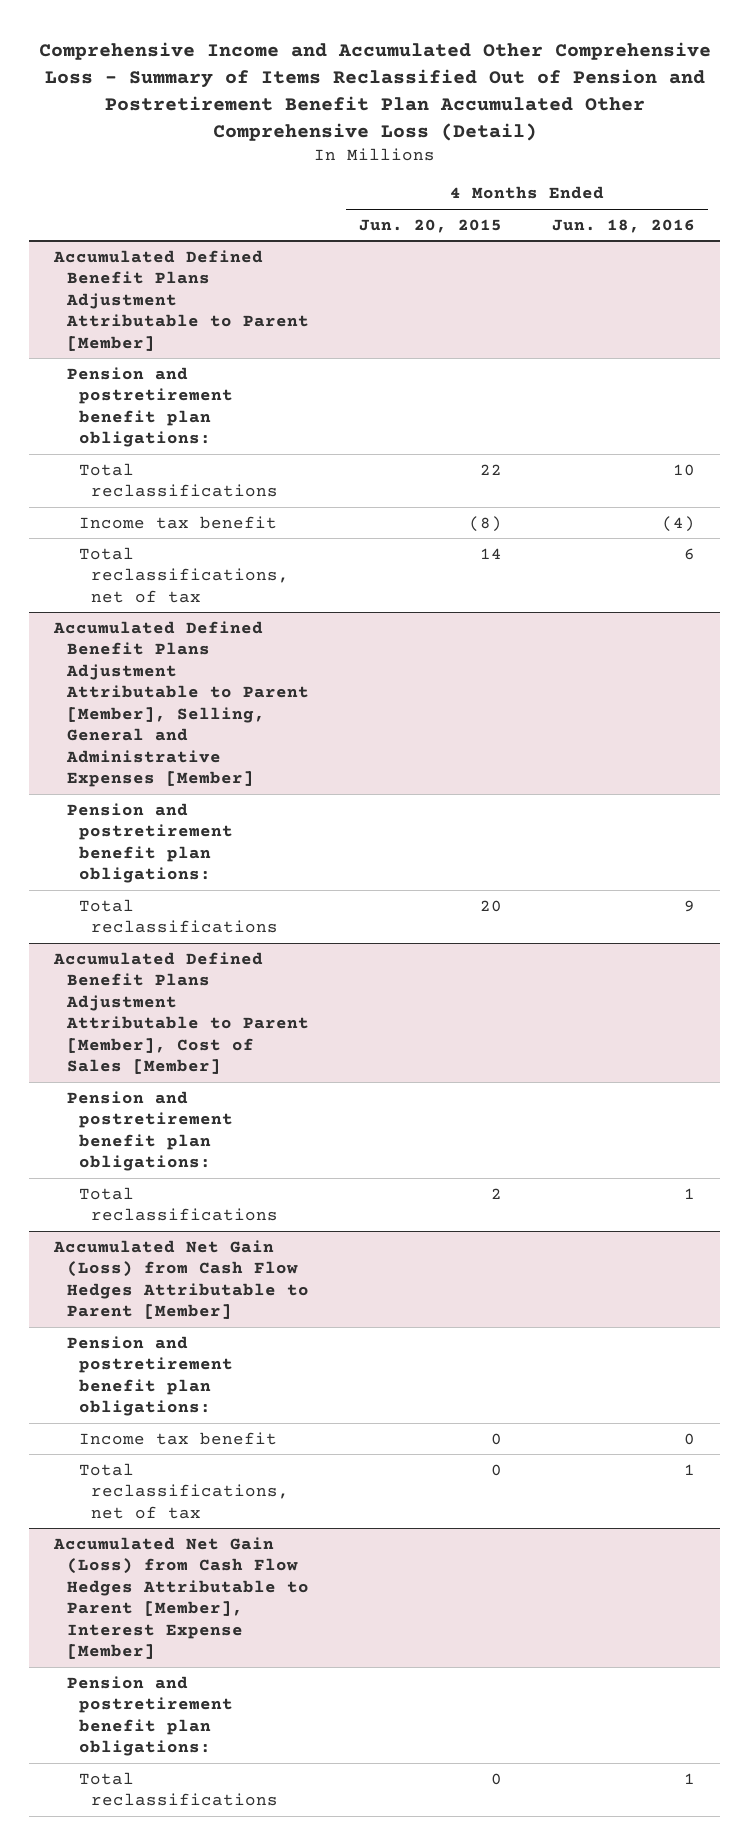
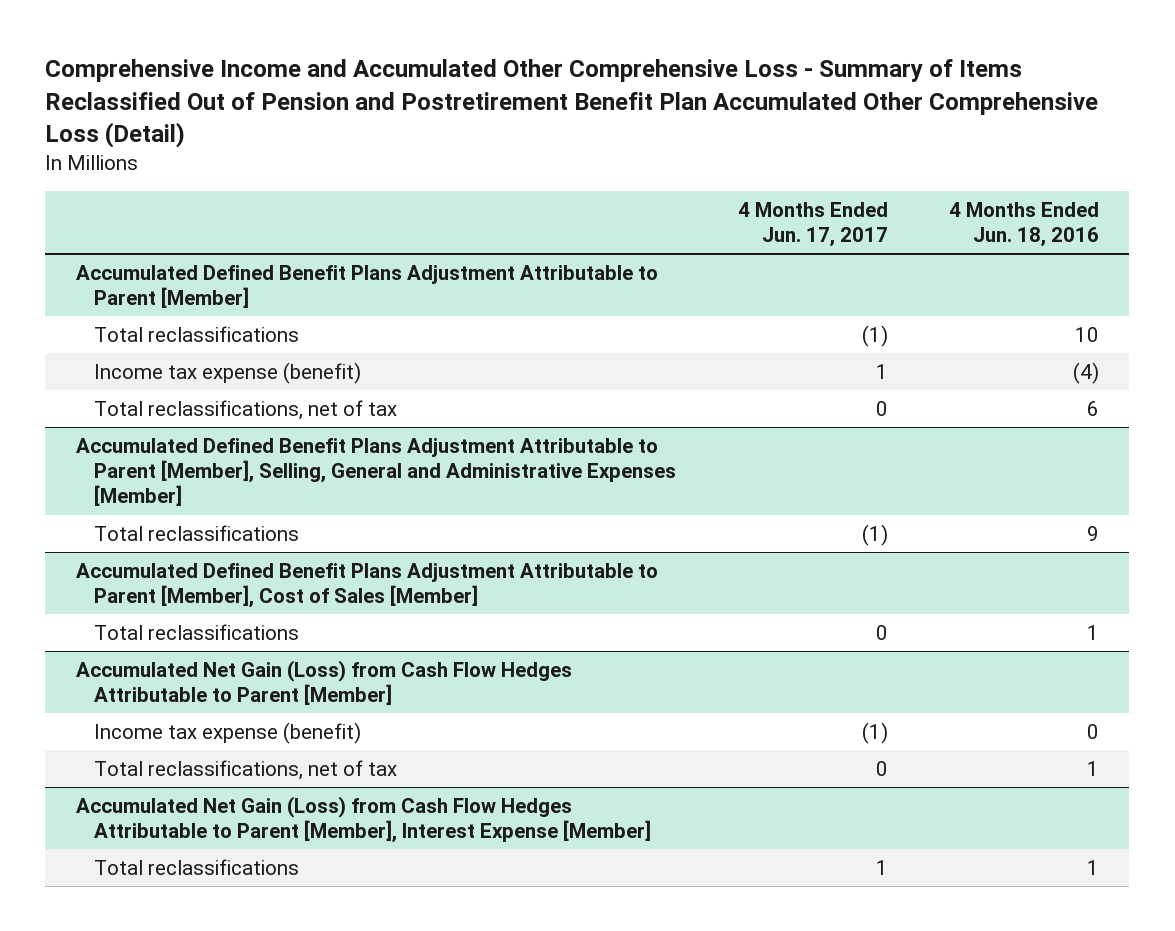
- | 4 Months Ended Jun. 20, 2015 | 4 Months Ended Jun. 18, 2016
+ | 4 Months Ended Jun. 17, 2017 | 4 Months Ended Jun. 18, 2016
@ Accumulated Defined Benefit Plans Adjustment Attributable to Parent [Member]
- Pension and postretirement benefit plan obligations:
- Income tax benefit | (8) | (4)
+ Income tax expense (benefit) | 1 | (4)
@ Accumulated Defined Benefit Plans Adjustment Attributable to Parent [Member], Selling, General and Administrative Expenses [Member]
- Pension and postretirement benefit plan obligations:
@ Accumulated Defined Benefit Plans Adjustment Attributable to Parent [Member], Cost of Sales [Member]
- Pension and postretirement benefit plan obligations:
@ Accumulated Net Gain (Loss) from Cash Flow Hedges Attributable to Parent [Member]
- Pension and postretirement benefit plan obligations:
- Income tax benefit | 0 | 0
+ Income tax expense (benefit) | (1) | 0
@ Accumulated Net Gain (Loss) from Cash Flow Hedges Attributable to Parent [Member], Interest Expense [Member]
- Pension and postretirement benefit plan obligations:

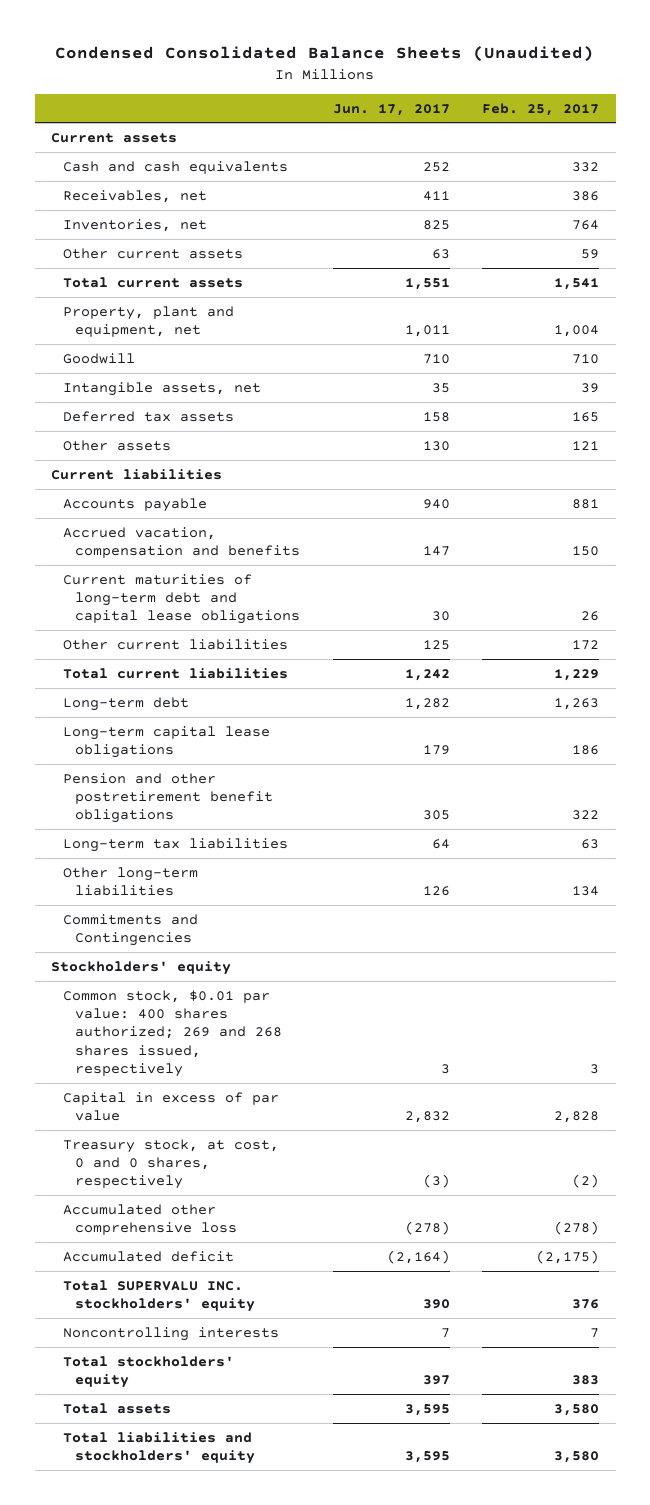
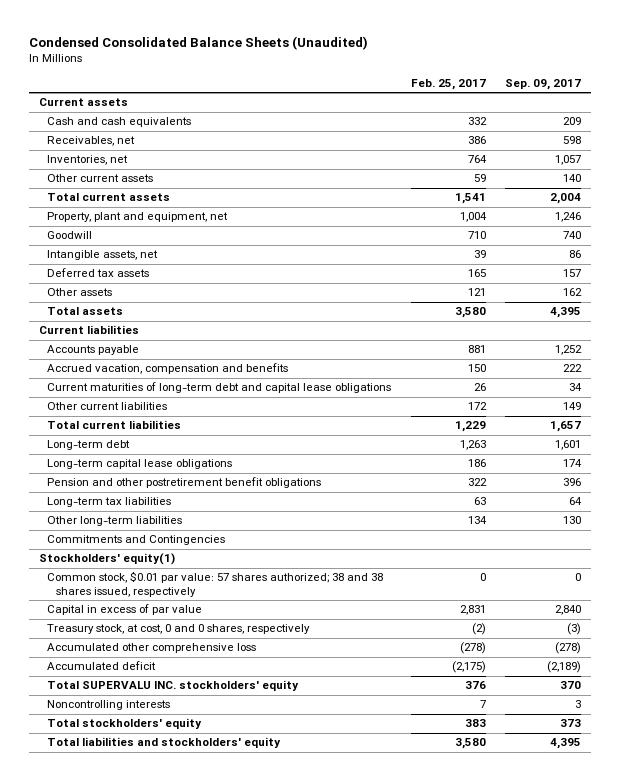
- | Jun. 17, 2017 | Feb. 25, 2017
+ | Feb. 25, 2017 | Sep. 09, 2017
moved up: Total assets | 3,580 | 4,395
- Stockholders' equity
- Common stock, $0.01 par value: 400 shares authorized; 269 and 268 shares issued, respectively | 3 | 3
- Capital in excess of par value | 2,832 | 2,828
+ Stockholders' equity(1)
+ Common stock, $0.01 par value: 57 shares authorized; 38 and 38 shares issued, respectively | 0 | 0
+ Capital in excess of par value | 2,831 | 2,840

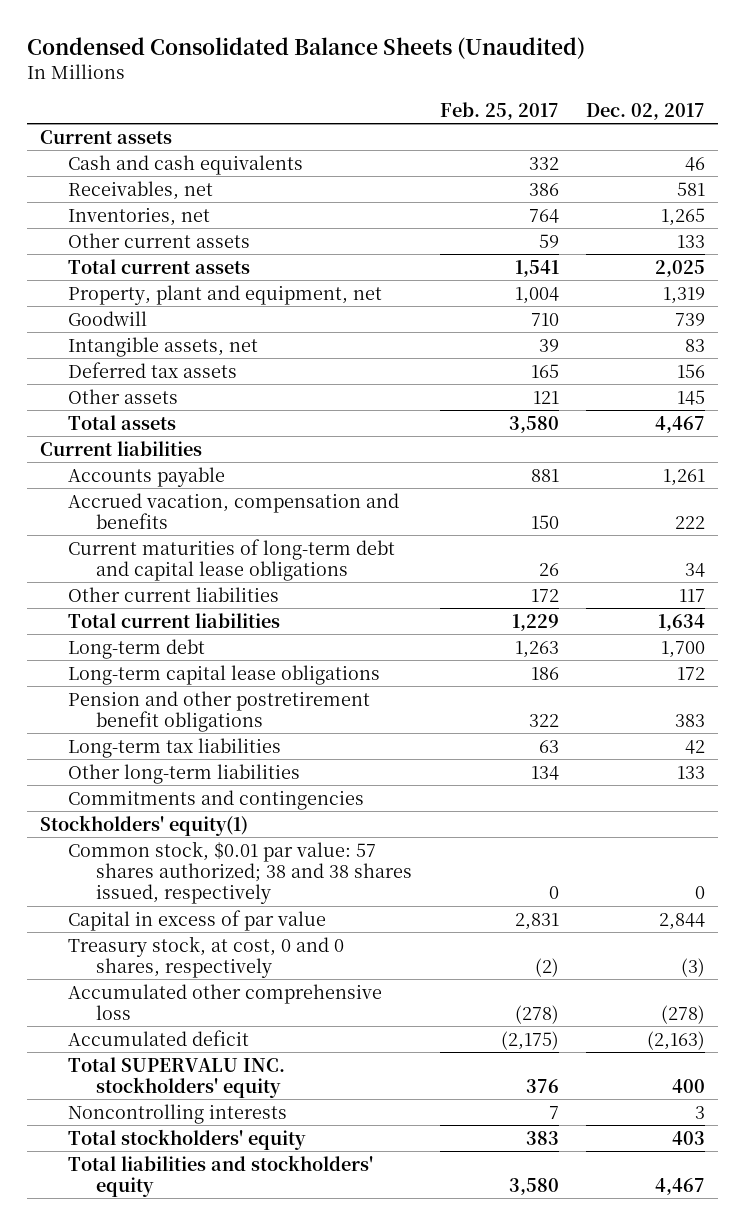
- | Feb. 25, 2017 | Sep. 09, 2017
+ | Feb. 25, 2017 | Dec. 02, 2017
- Commitments and Contingencies
+ Commitments and contingencies

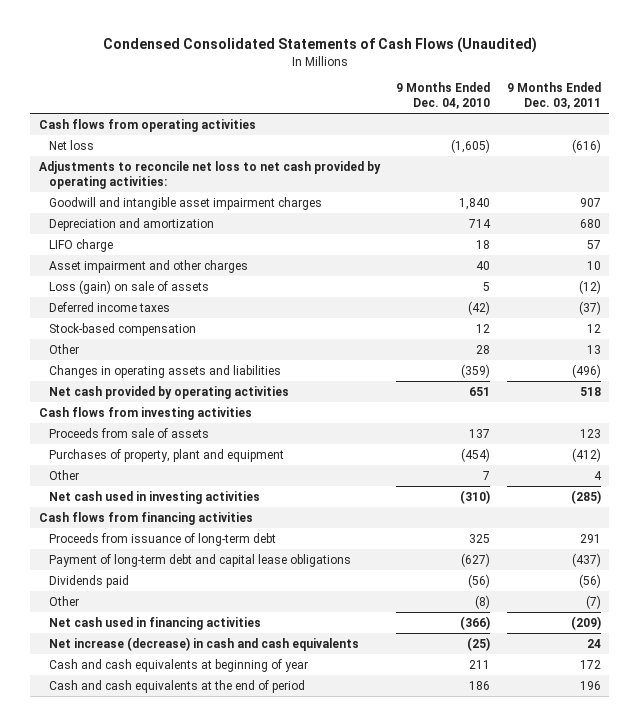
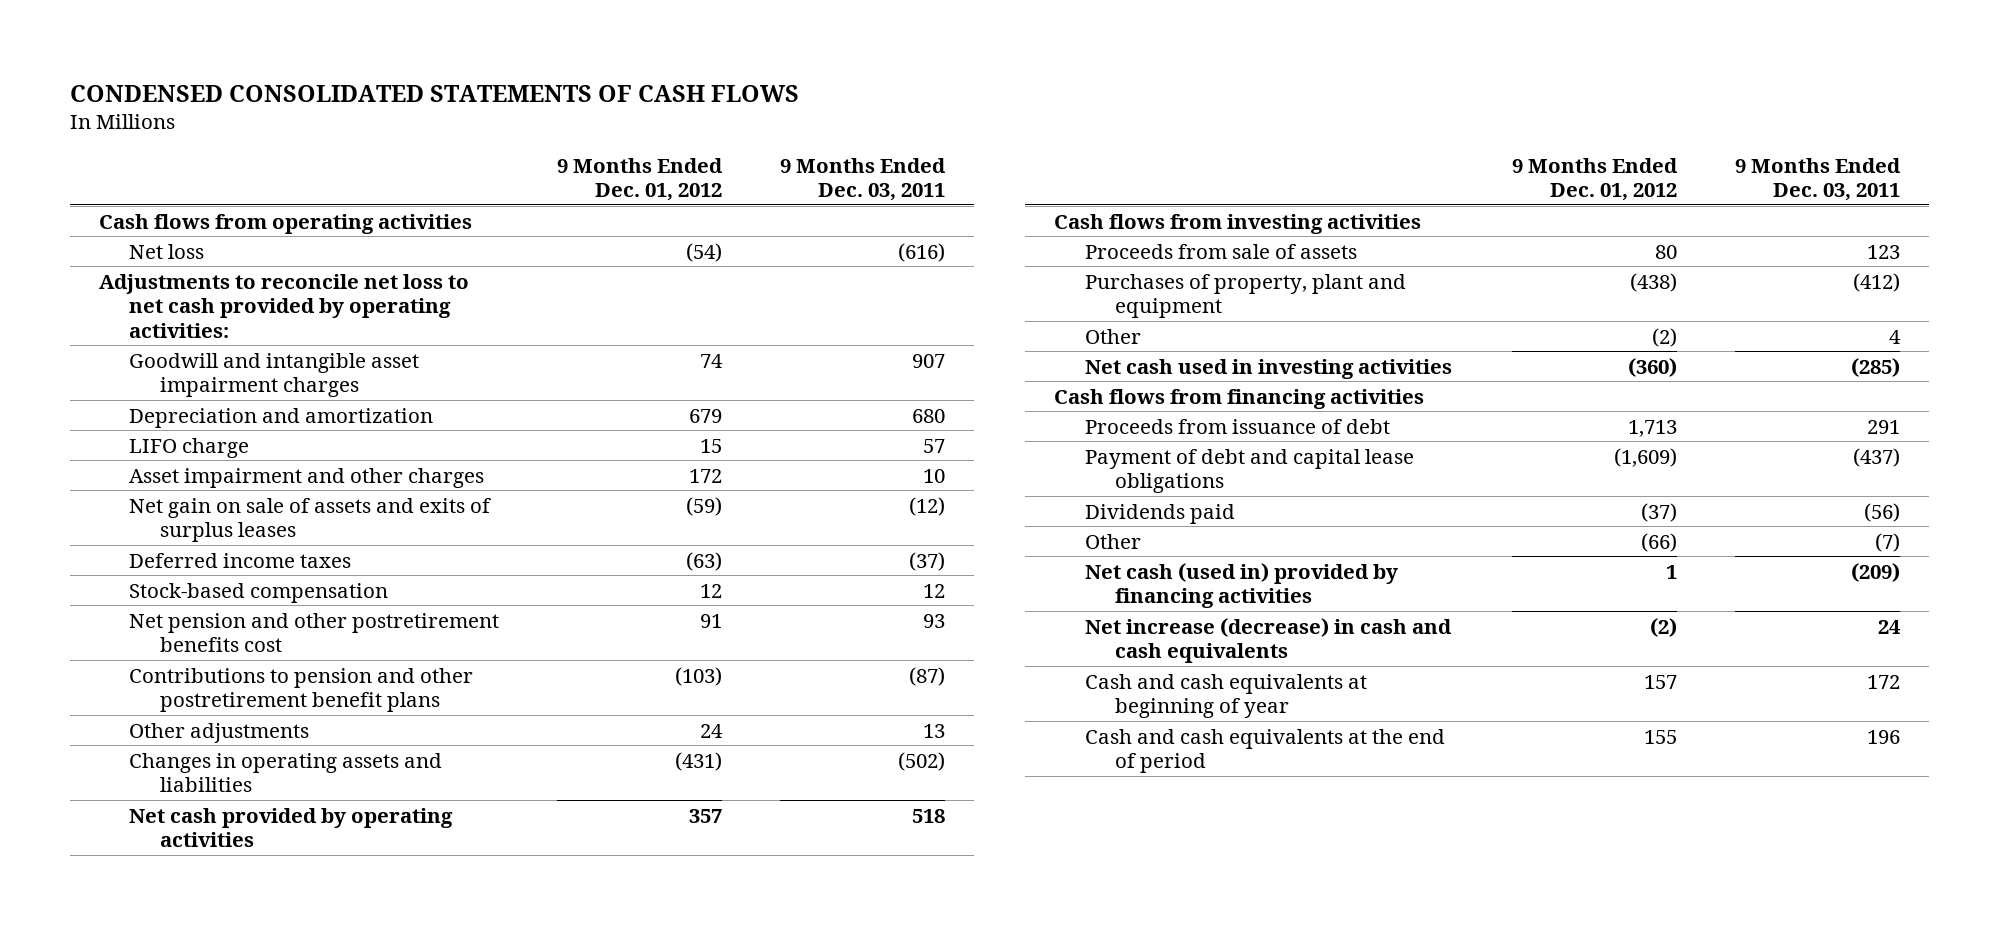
- Condensed Consolidated Statements of Cash Flows (Unaudited)
+ CONDENSED CONSOLIDATED STATEMENTS OF CASH FLOWS
- | 9 Months Ended Dec. 04, 2010 | 9 Months Ended Dec. 03, 2011
+ | 9 Months Ended Dec. 01, 2012 | 9 Months Ended Dec. 03, 2011
- Loss (gain) on sale of assets | 5 | (12)
+ Net gain on sale of assets and exits of surplus leases | (59) | (12)
- Other | 28 | 13
- Changes in operating assets and liabilities | (359) | (496)
+ Net pension and other postretirement benefits cost | 91 | 93
+ Contributions to pension and other postretirement benefit plans | (103) | (87)
+ Other adjustments | 24 | 13
+ Changes in operating assets and liabilities | (431) | (502)
- Proceeds from issuance of long-term debt | 325 | 291
- Payment of long-term debt and capital lease obligations | (627) | (437)
+ Proceeds from issuance of debt | 1,713 | 291
+ Payment of debt and capital lease obligations | (1,609) | (437)
- Net cash used in financing activities | (366) | (209)
+ Net cash (used in) provided by financing activities | 1 | (209)

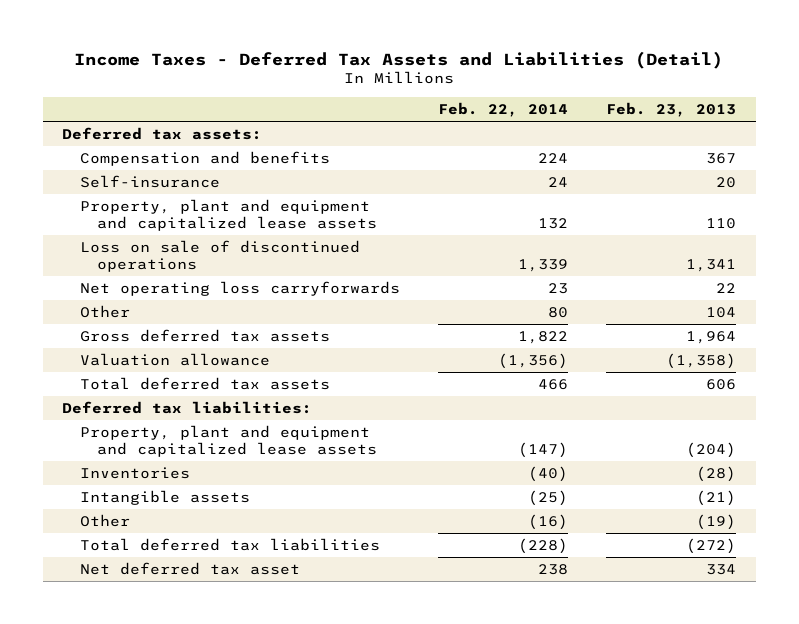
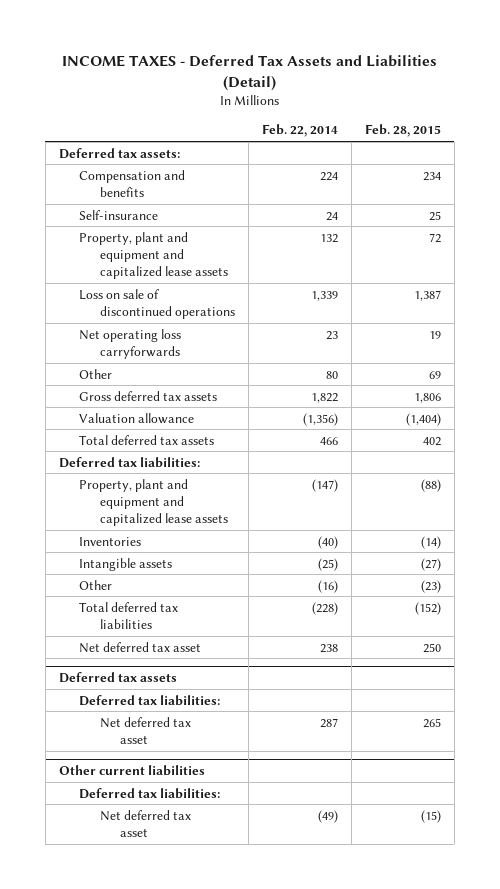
- Income Taxes - Deferred Tax Assets and Liabilities (Detail)
+ INCOME TAXES - Deferred Tax Assets and Liabilities (Detail)
- | Feb. 22, 2014 | Feb. 23, 2013
+ | Feb. 22, 2014 | Feb. 28, 2015
+ Deferred tax assets
+ Deferred tax liabilities:
+ Net deferred tax asset | 287 | 265
+ Other current liabilities
+ Deferred tax liabilities:
+ Net deferred tax asset | (49) | (15)

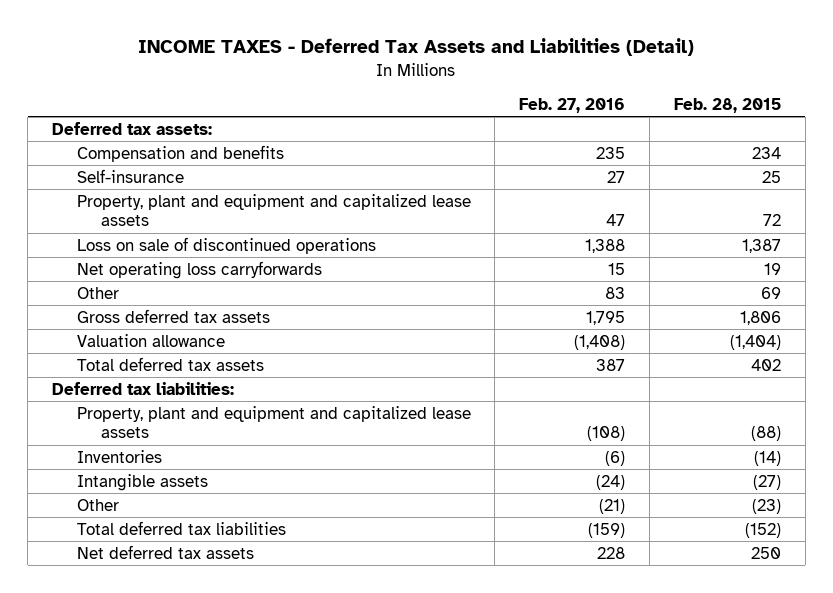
- | Feb. 22, 2014 | Feb. 28, 2015
+ | Feb. 27, 2016 | Feb. 28, 2015
- Net deferred tax asset | 238 | 250
- Deferred tax assets
- Deferred tax liabilities:
- Net deferred tax asset | 287 | 265
- Other current liabilities
- Deferred tax liabilities:
- Net deferred tax asset | (49) | (15)
+ Net deferred tax assets | 228 | 250

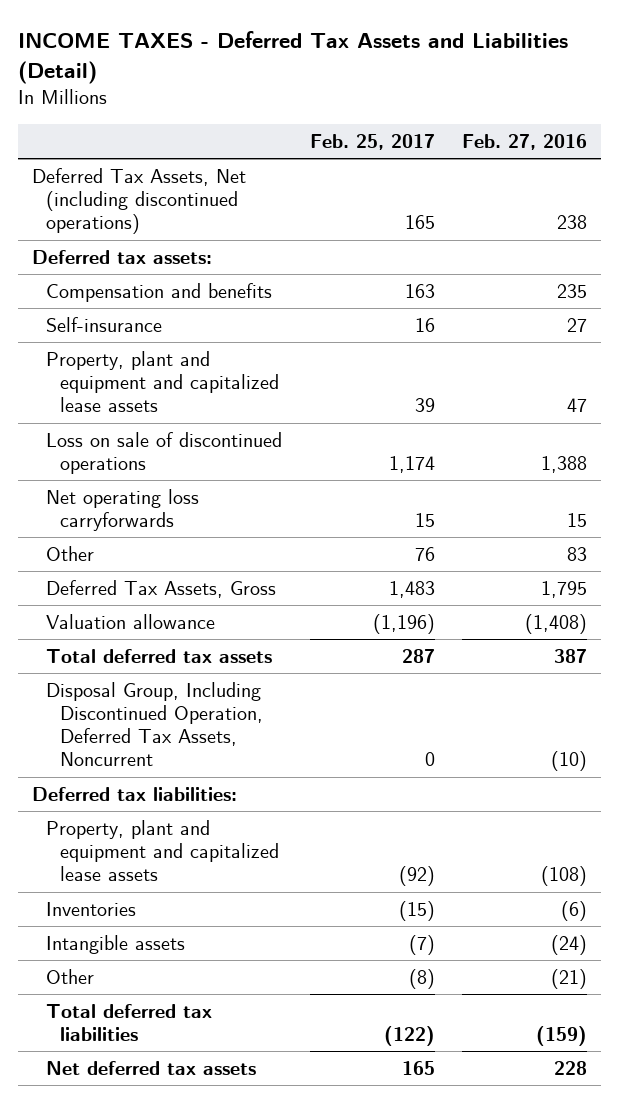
- | Feb. 27, 2016 | Feb. 28, 2015
+ | Feb. 25, 2017 | Feb. 27, 2016
+ Deferred Tax Assets, Net (including discontinued operations) | 165 | 238
- Gross deferred tax assets | 1,795 | 1,806
+ Deferred Tax Assets, Gross | 1,483 | 1,795
+ Disposal Group, Including Discontinued Operation, Deferred Tax Assets, Noncurrent | 0 | (10)

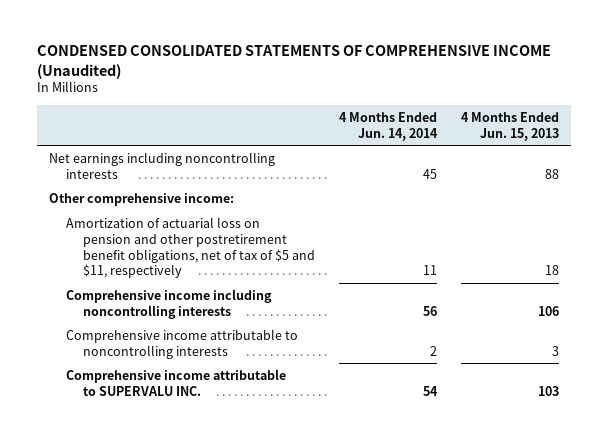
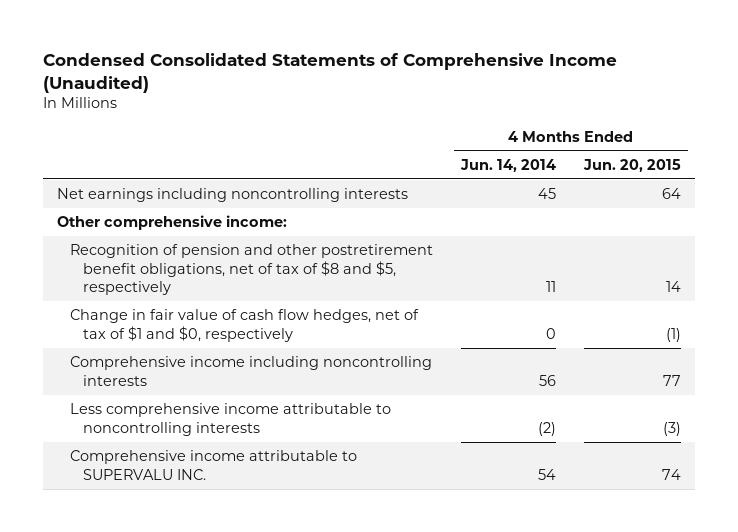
- CONDENSED CONSOLIDATED STATEMENTS OF COMPREHENSIVE INCOME (Unaudited)
+ Condensed Consolidated Statements of Comprehensive Income (Unaudited)
- | 4 Months Ended Jun. 14, 2014 | 4 Months Ended Jun. 15, 2013
+ | 4 Months Ended Jun. 14, 2014 | 4 Months Ended Jun. 20, 2015
- Amortization of actuarial loss on pension and other postretirement benefit obligations, net of tax of $5 and $11, respectively | 11 | 18
+ Recognition of pension and other postretirement benefit obligations, net of tax of $8 and $5, respectively | 11 | 14
+ Change in fair value of cash flow hedges, net of tax of $1 and $0, respectively | 0 | (1)
- Comprehensive income attributable to noncontrolling interests | 2 | 3
+ Less comprehensive income attributable to noncontrolling interests | (2) | (3)

